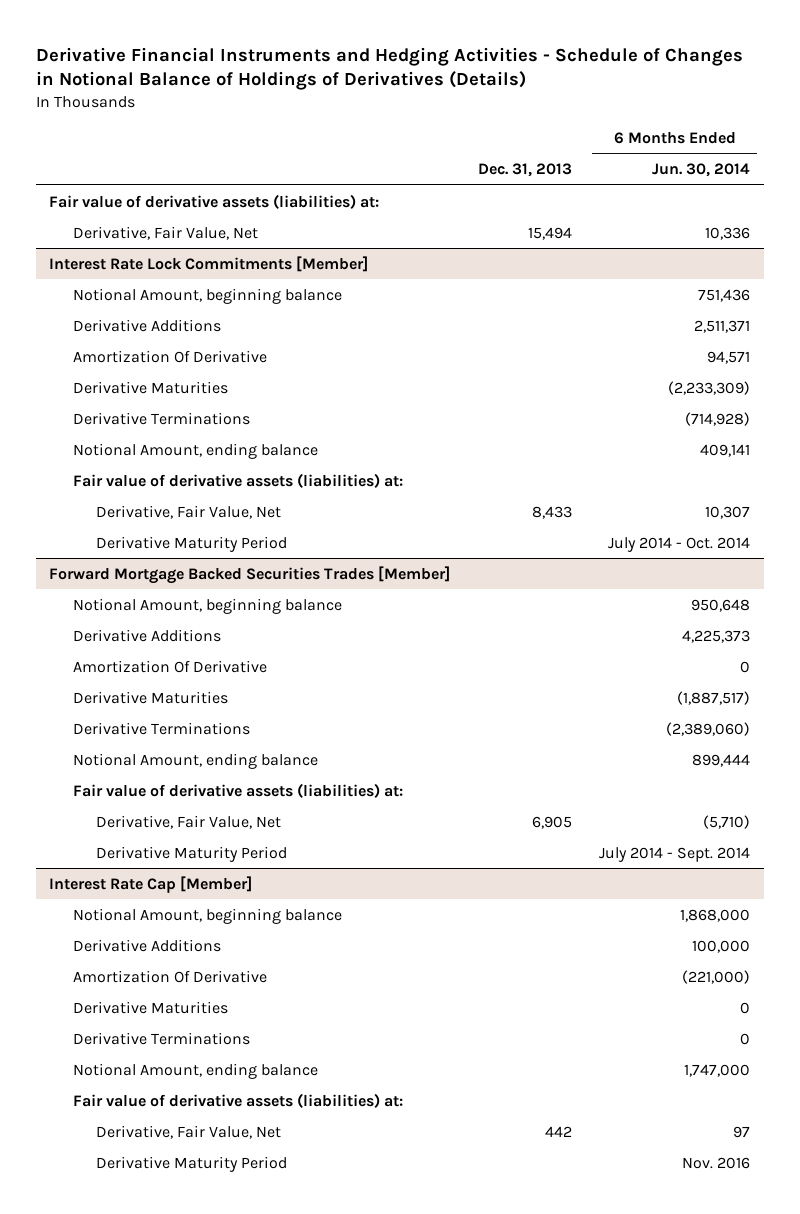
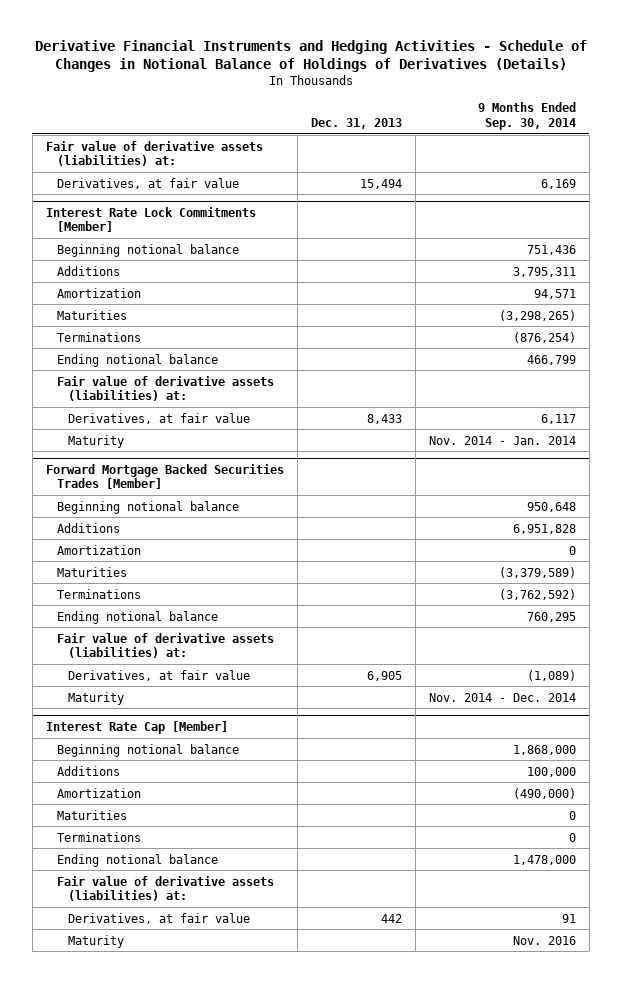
- | Dec. 31, 2013 | 6 Months Ended Jun. 30, 2014
+ | Dec. 31, 2013 | 9 Months Ended Sep. 30, 2014
- Derivative, Fair Value, Net | 15,494 | 10,336
+ Derivatives, at fair value | 15,494 | 6,169
@ Interest Rate Lock Commitments [Member]
- Notional Amount, beginning balance | | 751,436
- Derivative Additions | | 2,511,371
- Amortization Of Derivative | | 94,571
- Derivative Maturities | | (2,233,309)
- Derivative Terminations | | (714,928)
- Notional Amount, ending balance | | 409,141
+ Beginning notional balance | | 751,436
+ Additions | | 3,795,311
+ Amortization | | 94,571
+ Maturities | | (3,298,265)
+ Terminations | | (876,254)
+ Ending notional balance | | 466,799
- Derivative, Fair Value, Net | 8,433 | 10,307
- Derivative Maturity Period | | July 2014 - Oct. 2014
+ Derivatives, at fair value | 8,433 | 6,117
+ Maturity | | Nov. 2014 - Jan. 2014
@ Forward Mortgage Backed Securities Trades [Member]
- Notional Amount, beginning balance | | 950,648
- Derivative Additions | | 4,225,373
- Amortization Of Derivative | | 0
- Derivative Maturities | | (1,887,517)
- Derivative Terminations | | (2,389,060)
- Notional Amount, ending balance | | 899,444
+ Beginning notional balance | | 950,648
+ Additions | | 6,951,828
+ Amortization | | 0
+ Maturities | | (3,379,589)
+ Terminations | | (3,762,592)
+ Ending notional balance | | 760,295
- Derivative, Fair Value, Net | 6,905 | (5,710)
- Derivative Maturity Period | | July 2014 - Sept. 2014
+ Derivatives, at fair value | 6,905 | (1,089)
+ Maturity | | Nov. 2014 - Dec. 2014
@ Interest Rate Cap [Member]
- Notional Amount, beginning balance | | 1,868,000
- Derivative Additions | | 100,000
- Amortization Of Derivative | | (221,000)
- Derivative Maturities | | 0
- Derivative Terminations | | 0
- Notional Amount, ending balance | | 1,747,000
+ Beginning notional balance | | 1,868,000
+ Additions | | 100,000
+ Amortization | | (490,000)
+ Maturities | | 0
+ Terminations | | 0
+ Ending notional balance | | 1,478,000
- Derivative, Fair Value, Net | 442 | 97
- Derivative Maturity Period | | Nov. 2016
+ Derivatives, at fair value | 442 | 91
+ Maturity | | Nov. 2016

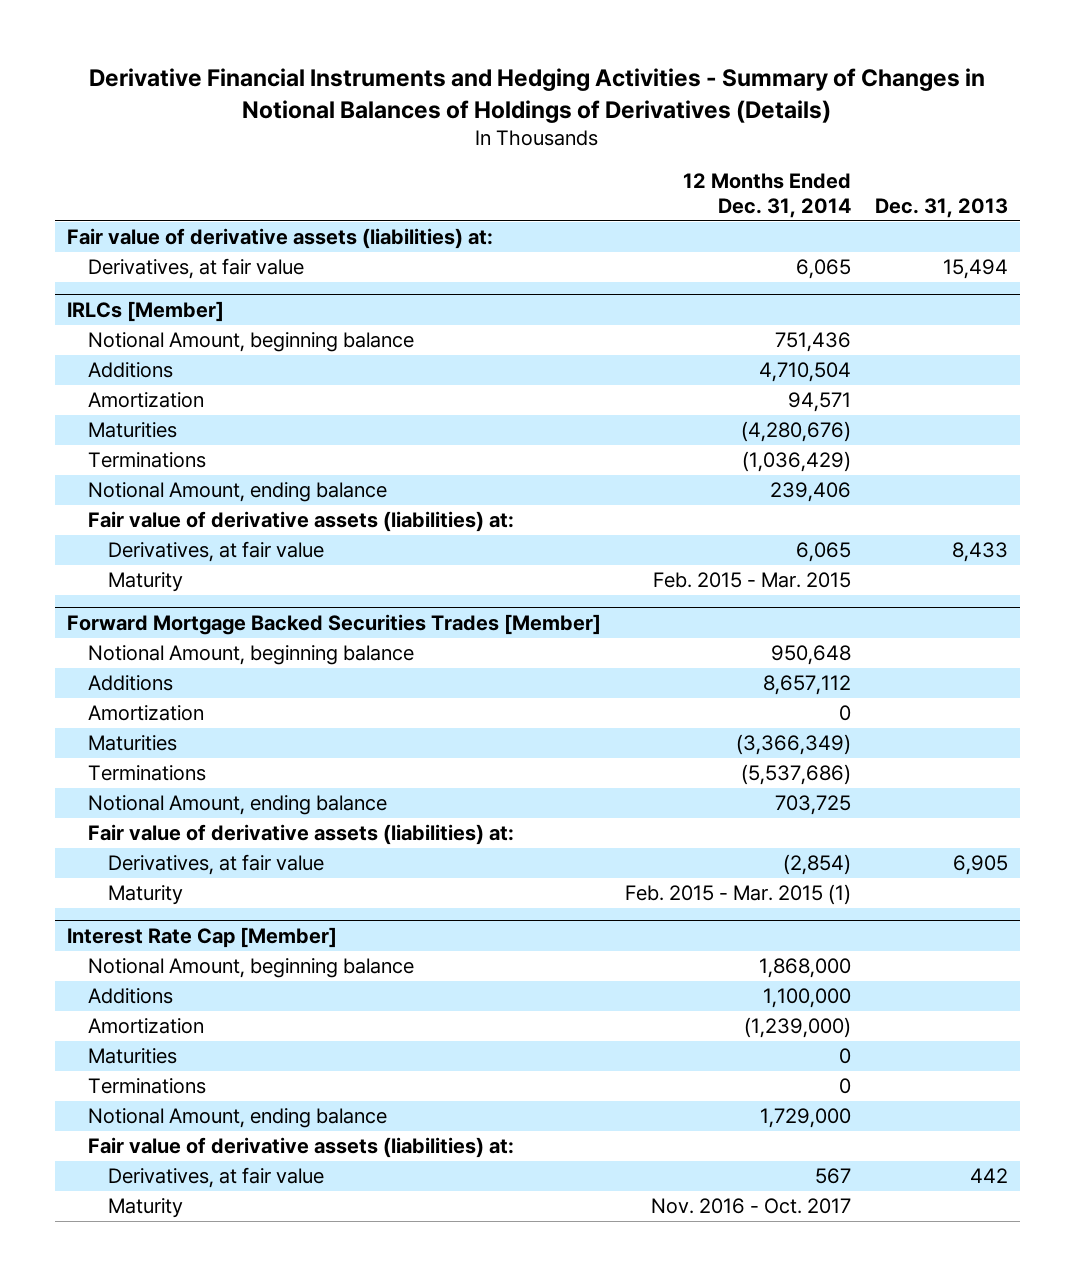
- Derivative Financial Instruments and Hedging Activities - Schedule of Changes in Notional Balance of Holdings of Derivatives (Details)
+ Derivative Financial Instruments and Hedging Activities - Summary of Changes in Notional Balances of Holdings of Derivatives (Details)
- | Dec. 31, 2013 | 9 Months Ended Sep. 30, 2014
+ | 12 Months Ended Dec. 31, 2014 | Dec. 31, 2013
- Interest Rate Lock Commitments [Member]
- Beginning notional balance | | 751,436
+ IRLCs [Member]
+ Notional Amount, beginning balance | 751,436 |
- Ending notional balance | | 466,799
+ Notional Amount, ending balance | 239,406 |
@ Forward Mortgage Backed Securities Trades [Member]
- Beginning notional balance | | 950,648
+ Notional Amount, beginning balance | 950,648 |
- Ending notional balance | | 760,295
+ Notional Amount, ending balance | 703,725 |
@ Interest Rate Cap [Member]
- Beginning notional balance | | 1,868,000
+ Notional Amount, beginning balance | 1,868,000 |
- Ending notional balance | | 1,478,000
+ Notional Amount, ending balance | 1,729,000 |

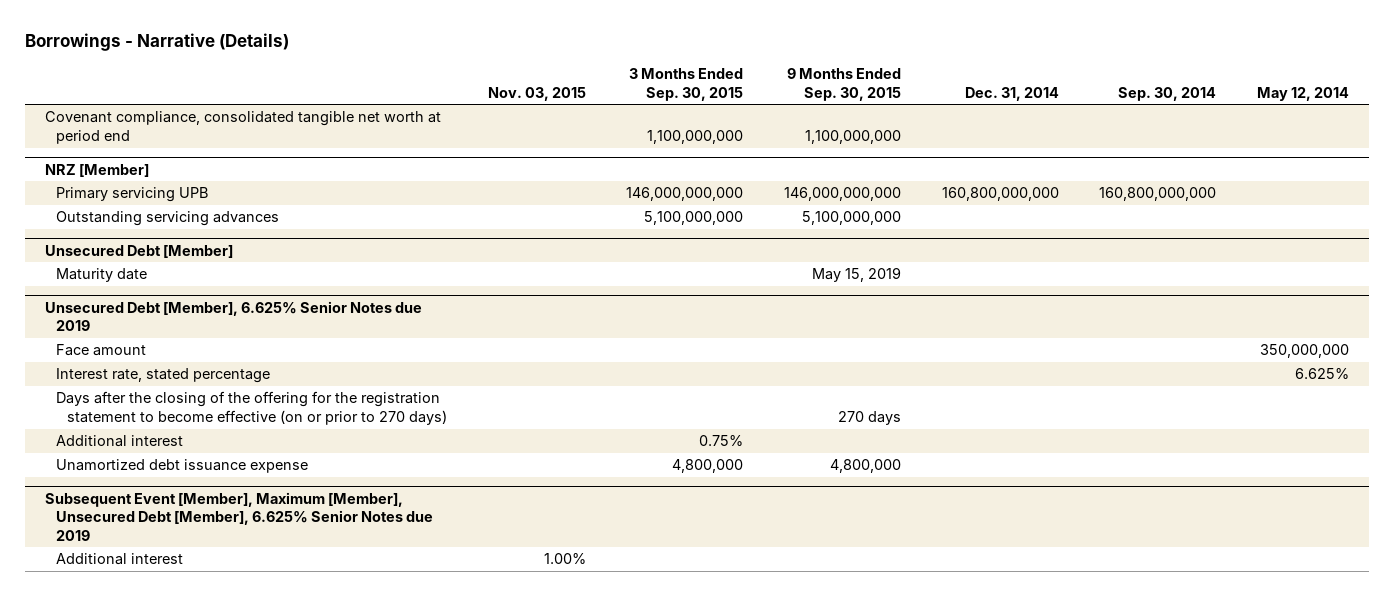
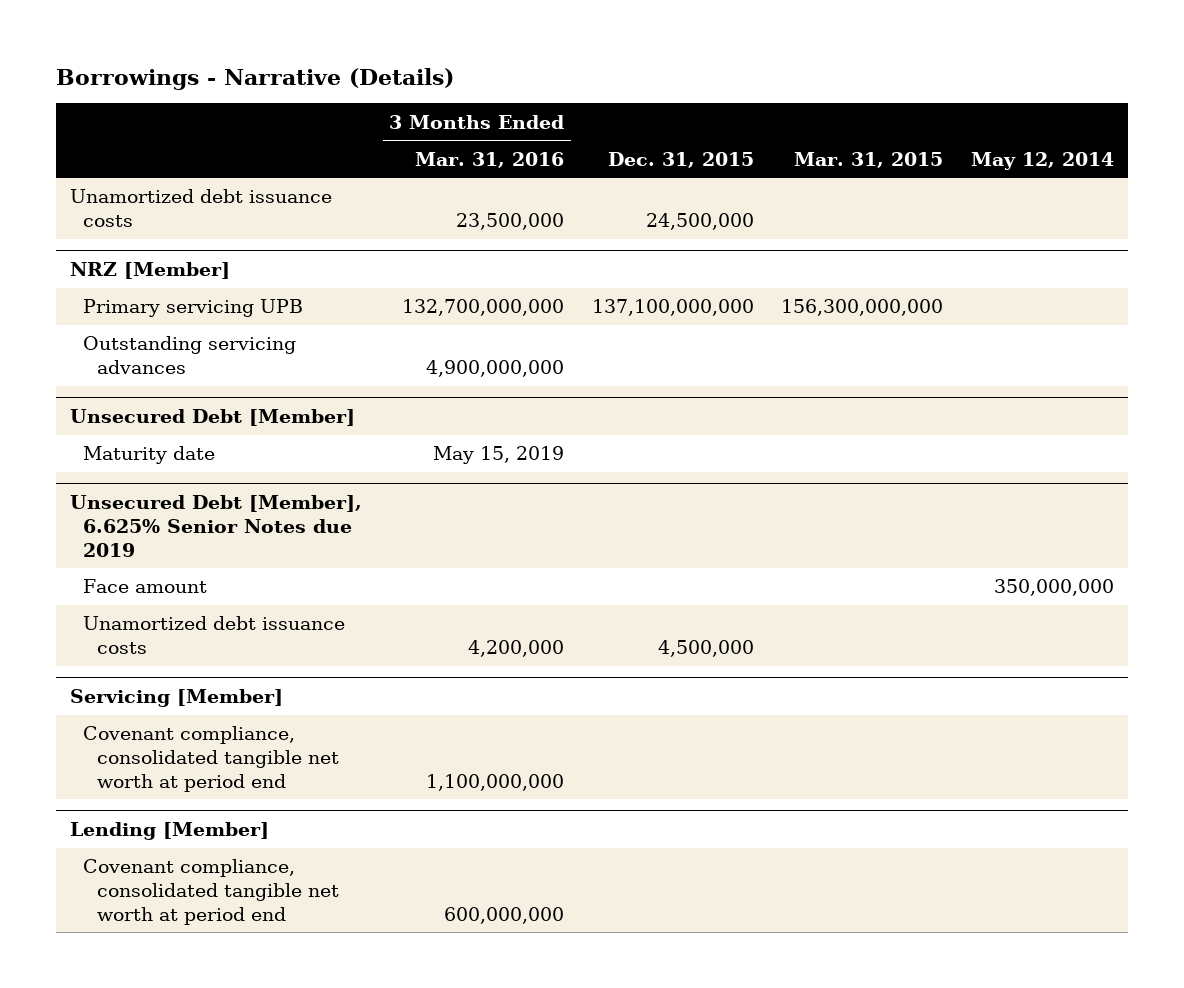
- | Nov. 03, 2015 | 3 Months Ended Sep. 30, 2015 | 9 Months Ended Sep. 30, 2015 | Dec. 31, 2014 | Sep. 30, 2014 | May 12, 2014
+ | 3 Months Ended Mar. 31, 2016 | Dec. 31, 2015 | Mar. 31, 2015 | May 12, 2014
- Covenant compliance, consolidated tangible net worth at period end | | 1,100,000,000 | 1,100,000,000 | | |
+ Unamortized debt issuance costs | 23,500,000 | 24,500,000 | |
@ Unsecured Debt [Member], 6.625% Senior Notes due 2019
- Interest rate, stated percentage | | | | | | 6.625%
- Days after the closing of the offering for the registration statement to become effective (on or prior to 270 days) | | | 270 days | | |
- Additional interest | | 0.75% | | | |
- Unamortized debt issuance expense | | 4,800,000 | 4,800,000 | | |
- Subsequent Event [Member], Maximum [Member], Unsecured Debt [Member], 6.625% Senior Notes due 2019
- Additional interest | 1.00% | | | | |
@ Unsecured Debt [Member], 6.625% Senior Notes due 2019
+ Unamortized debt issuance costs | 4,200,000 | 4,500,000 | |
+ Servicing [Member]
+ Covenant compliance, consolidated tangible net worth at period end | 1,100,000,000 | | |
+ Lending [Member]
+ Covenant compliance, consolidated tangible net worth at period end | 600,000,000 | | |

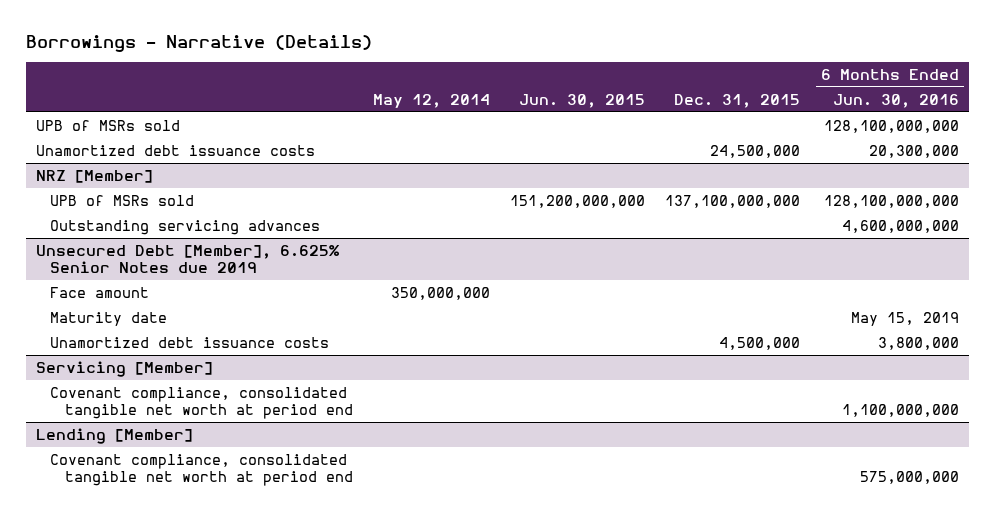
- | 3 Months Ended Mar. 31, 2016 | Dec. 31, 2015 | Mar. 31, 2015 | May 12, 2014
+ | May 12, 2014 | Jun. 30, 2015 | Dec. 31, 2015 | 6 Months Ended Jun. 30, 2016
+ UPB of MSRs sold | | | | 128,100,000,000
@ NRZ [Member]
- Primary servicing UPB | 132,700,000,000 | 137,100,000,000 | 156,300,000,000 |
+ UPB of MSRs sold | | 151,200,000,000 | 137,100,000,000 | 128,100,000,000
- Unsecured Debt [Member]
- Maturity date | May 15, 2019 | | |
@ Unsecured Debt [Member], 6.625% Senior Notes due 2019
+ Maturity date | | | | May 15, 2019

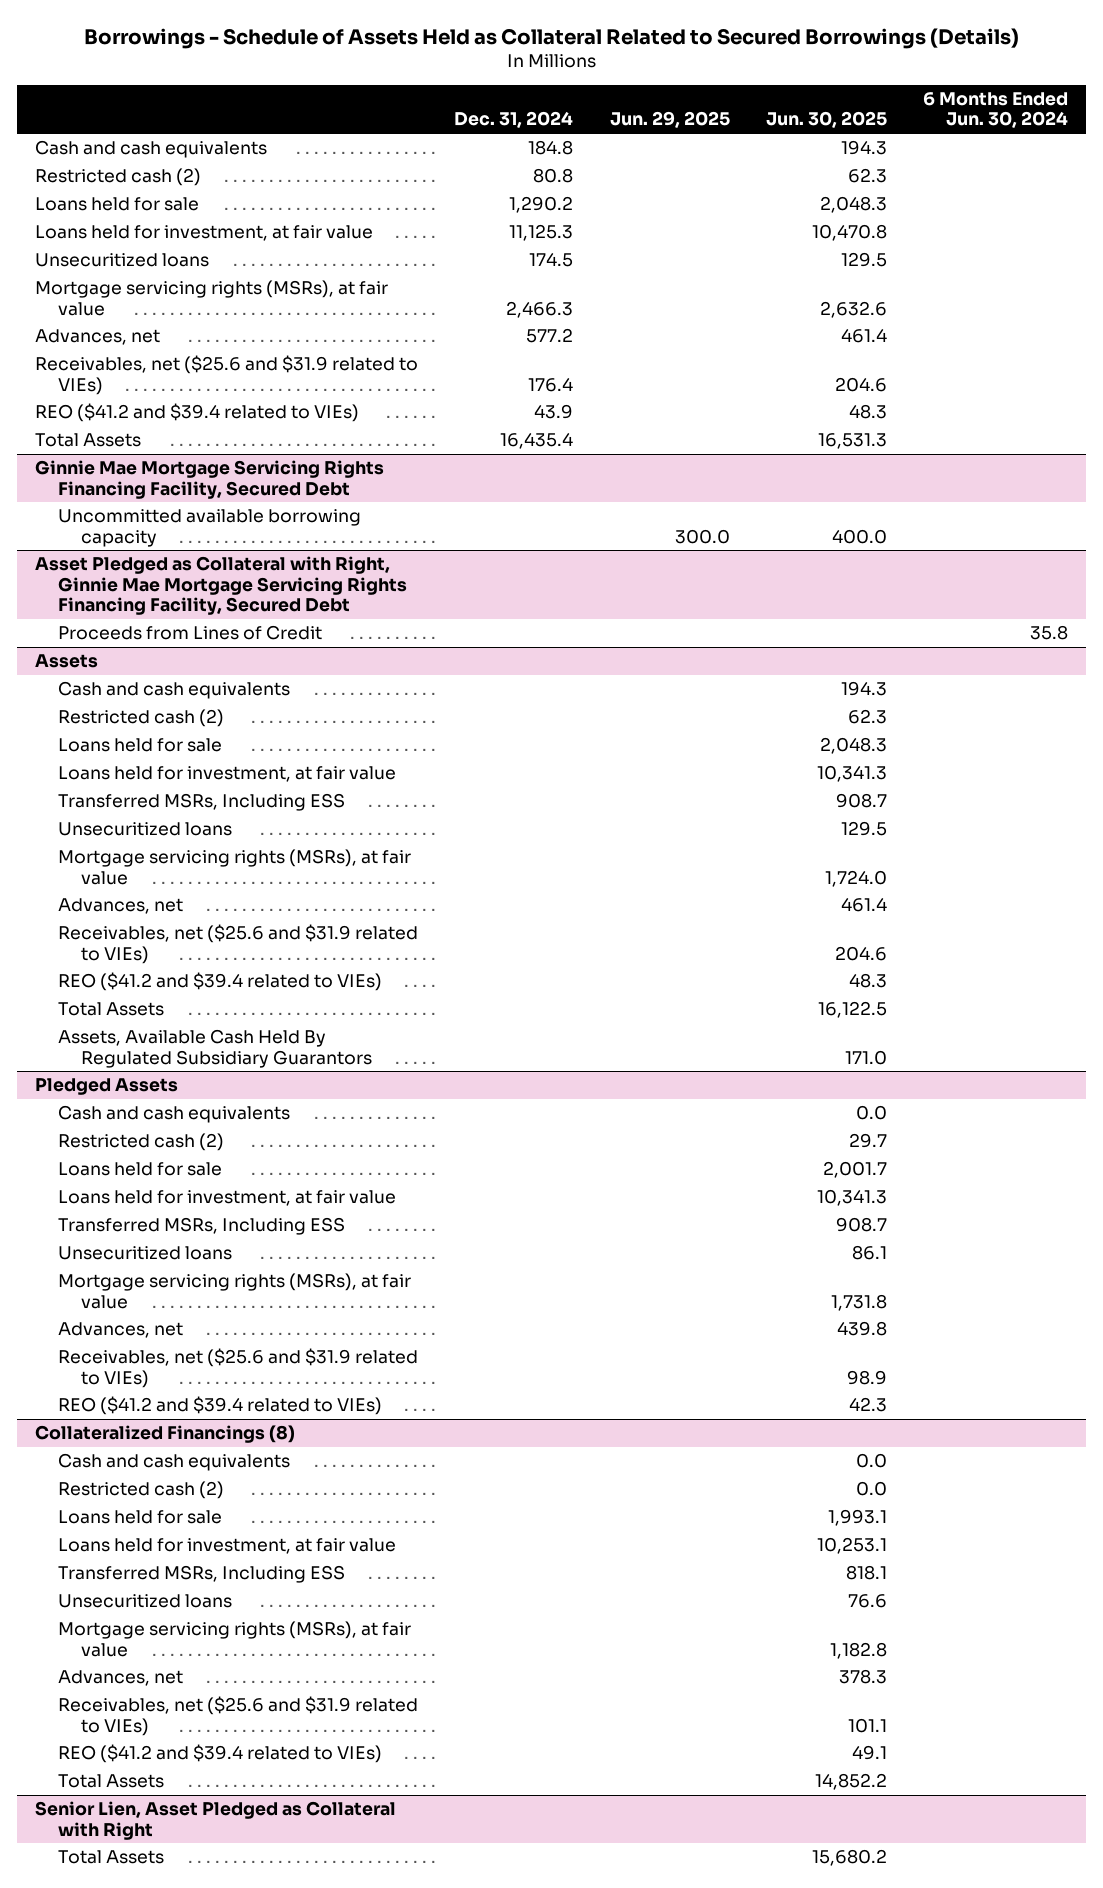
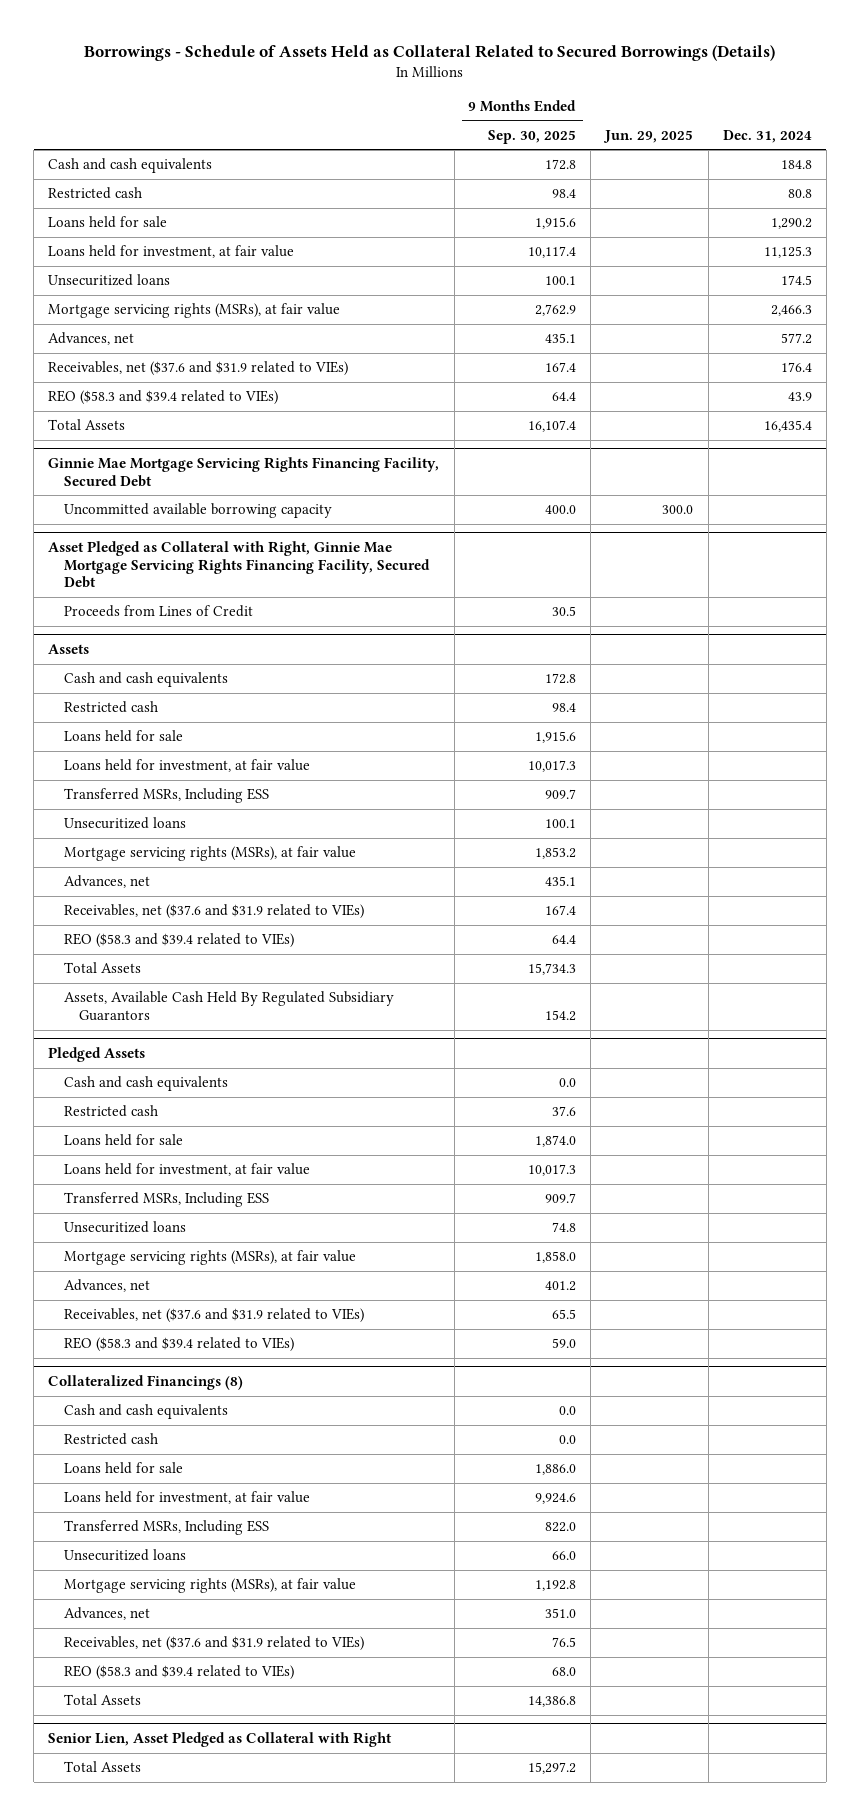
- | Dec. 31, 2024 | Jun. 29, 2025 | Jun. 30, 2025 | 6 Months Ended Jun. 30, 2024
+ | 9 Months Ended Sep. 30, 2025 | Jun. 29, 2025 | Dec. 31, 2024
- Restricted cash (2) | 80.8 | | 62.3 |
+ Restricted cash | 98.4 | | 80.8
- Receivables, net ($25.6 and $31.9 related to VIEs) | 176.4 | | 204.6 |
- REO ($41.2 and $39.4 related to VIEs) | 43.9 | | 48.3 |
+ Receivables, net ($37.6 and $31.9 related to VIEs) | 167.4 | | 176.4
+ REO ($58.3 and $39.4 related to VIEs) | 64.4 | | 43.9
@ Assets
- Restricted cash (2) | | | 62.3 |
+ Restricted cash | 98.4 | |
- Receivables, net ($25.6 and $31.9 related to VIEs) | | | 204.6 |
- REO ($41.2 and $39.4 related to VIEs) | | | 48.3 |
+ Receivables, net ($37.6 and $31.9 related to VIEs) | 167.4 | |
+ REO ($58.3 and $39.4 related to VIEs) | 64.4 | |
@ Pledged Assets
- Restricted cash (2) | | | 29.7 |
+ Restricted cash | 37.6 | |
- Receivables, net ($25.6 and $31.9 related to VIEs) | | | 98.9 |
- REO ($41.2 and $39.4 related to VIEs) | | | 42.3 |
+ Receivables, net ($37.6 and $31.9 related to VIEs) | 65.5 | |
+ REO ($58.3 and $39.4 related to VIEs) | 59.0 | |
@ Collateralized Financings (8)
- Restricted cash (2) | | | 0.0 |
+ Restricted cash | 0.0 | |
- Receivables, net ($25.6 and $31.9 related to VIEs) | | | 101.1 |
- REO ($41.2 and $39.4 related to VIEs) | | | 49.1 |
+ Receivables, net ($37.6 and $31.9 related to VIEs) | 76.5 | |
+ REO ($58.3 and $39.4 related to VIEs) | 68.0 | |

